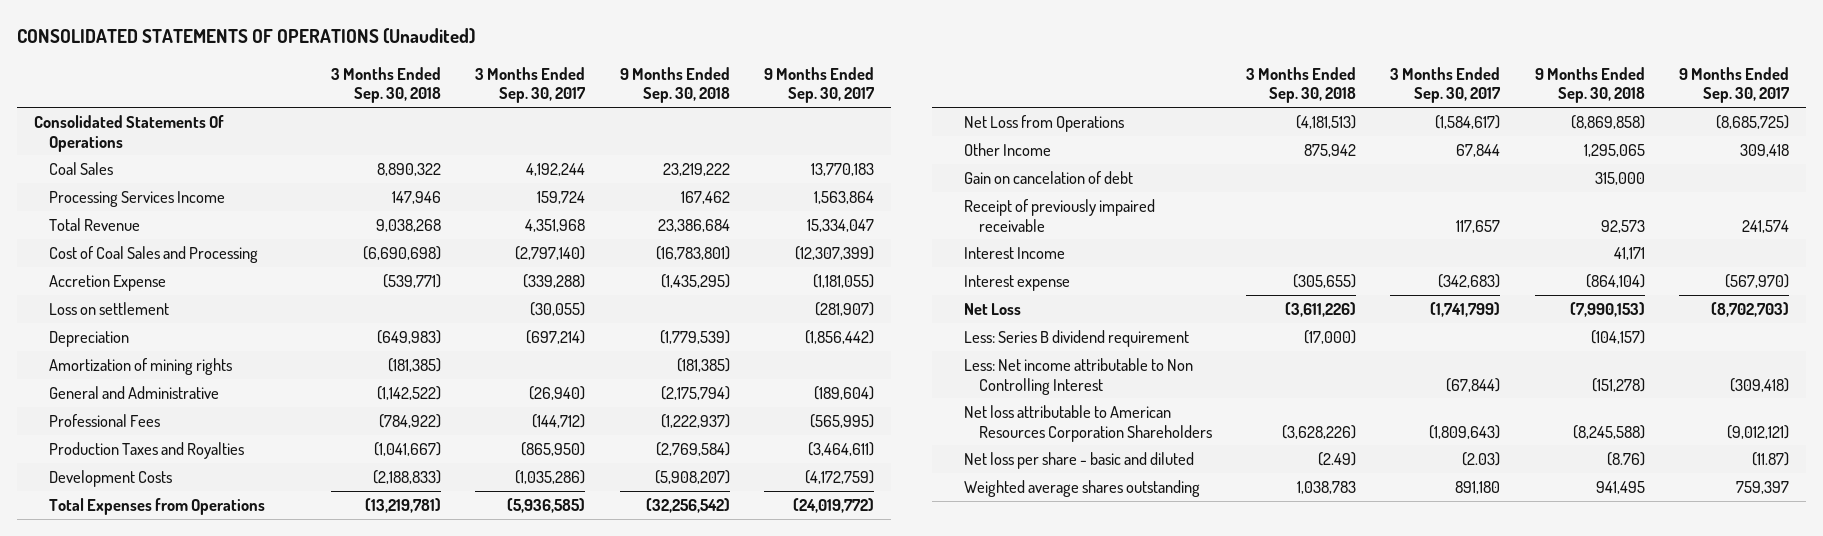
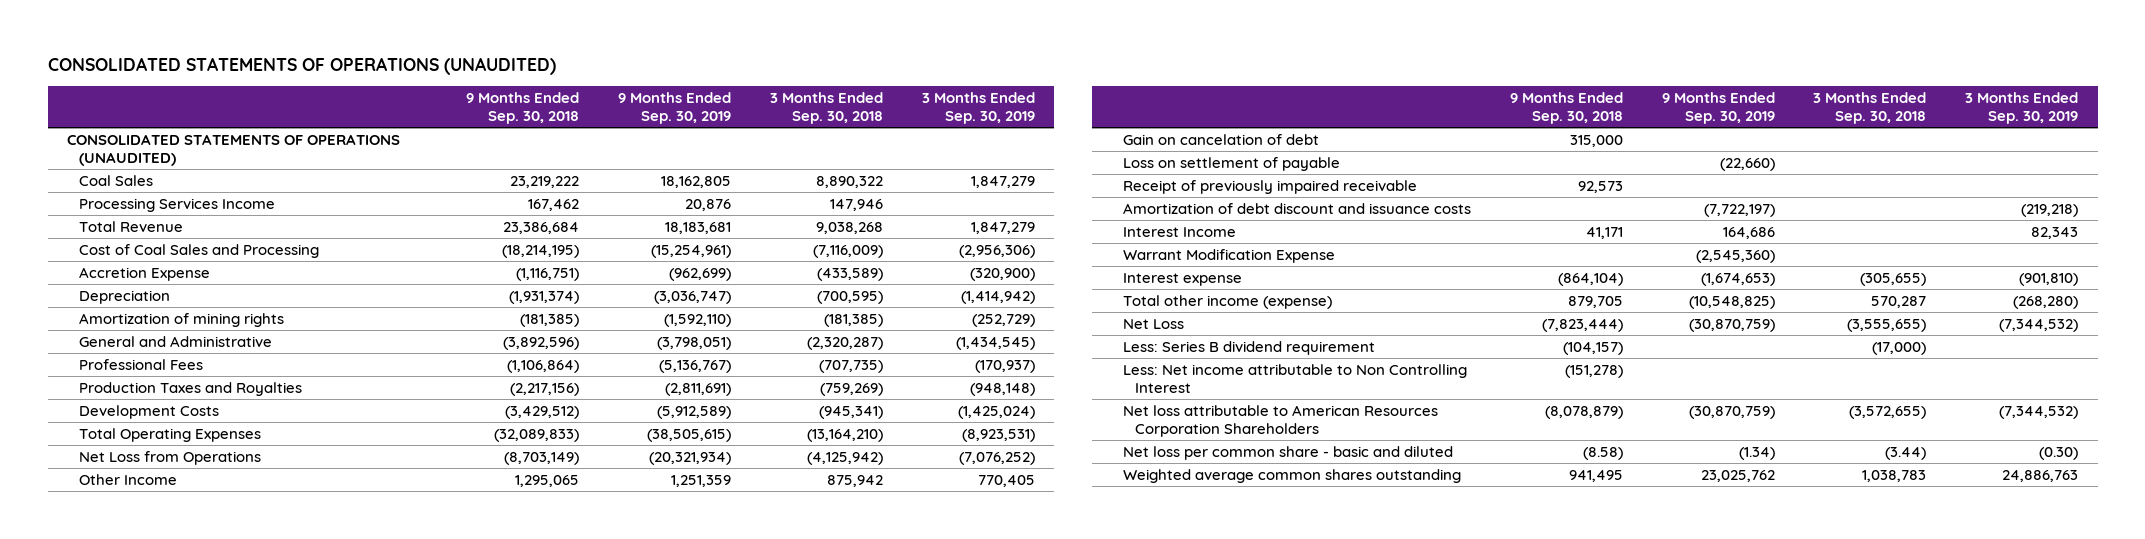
- CONSOLIDATED STATEMENTS OF OPERATIONS (Unaudited)
+ CONSOLIDATED STATEMENTS OF OPERATIONS (UNAUDITED)
- | 3 Months Ended Sep. 30, 2018 | 3 Months Ended Sep. 30, 2017 | 9 Months Ended Sep. 30, 2018 | 9 Months Ended Sep. 30, 2017
+ | 9 Months Ended Sep. 30, 2018 | 9 Months Ended Sep. 30, 2019 | 3 Months Ended Sep. 30, 2018 | 3 Months Ended Sep. 30, 2019
- Consolidated Statements Of Operations
+ CONSOLIDATED STATEMENTS OF OPERATIONS (UNAUDITED)
- Cost of Coal Sales and Processing | (6,690,698) | (2,797,140) | (16,783,801) | (12,307,399)
- Accretion Expense | (539,771) | (339,288) | (1,435,295) | (1,181,055)
- Loss on settlement | | (30,055) | | (281,907)
- Depreciation | (649,983) | (697,214) | (1,779,539) | (1,856,442)
+ Cost of Coal Sales and Processing | (18,214,195) | (15,254,961) | (7,116,009) | (2,956,306)
+ Accretion Expense | (1,116,751) | (962,699) | (433,589) | (320,900)
+ Depreciation | (1,931,374) | (3,036,747) | (700,595) | (1,414,942)
- General and Administrative | (1,142,522) | (26,940) | (2,175,794) | (189,604)
- Professional Fees | (784,922) | (144,712) | (1,222,937) | (565,995)
- Production Taxes and Royalties | (1,041,667) | (865,950) | (2,769,584) | (3,464,611)
- Development Costs | (2,188,833) | (1,035,286) | (5,908,207) | (4,172,759)
- Total Expenses from Operations | (13,219,781) | (5,936,585) | (32,256,542) | (24,019,772)
- Net Loss from Operations | (4,181,513) | (1,584,617) | (8,869,858) | (8,685,725)
+ General and Administrative | (3,892,596) | (3,798,051) | (2,320,287) | (1,434,545)
+ Professional Fees | (1,106,864) | (5,136,767) | (707,735) | (170,937)
+ Production Taxes and Royalties | (2,217,156) | (2,811,691) | (759,269) | (948,148)
+ Development Costs | (3,429,512) | (5,912,589) | (945,341) | (1,425,024)
+ Total Operating Expenses | (32,089,833) | (38,505,615) | (13,164,210) | (8,923,531)
+ Net Loss from Operations | (8,703,149) | (20,321,934) | (4,125,942) | (7,076,252)
+ Loss on settlement of payable | | (22,660) | |
+ Amortization of debt discount and issuance costs | | (7,722,197) | | (219,218)
+ Warrant Modification Expense | | (2,545,360) | |
- Net Loss | (3,611,226) | (1,741,799) | (7,990,153) | (8,702,703)
+ Total other income (expense) | 879,705 | (10,548,825) | 570,287 | (268,280)
+ Net Loss | (7,823,444) | (30,870,759) | (3,555,655) | (7,344,532)
- Net loss attributable to American Resources Corporation Shareholders | (3,628,226) | (1,809,643) | (8,245,588) | (9,012,121)
- Net loss per share - basic and diluted | (2.49) | (2.03) | (8.76) | (11.87)
- Weighted average shares outstanding | 1,038,783 | 891,180 | 941,495 | 759,397
+ Net loss attributable to American Resources Corporation Shareholders | (8,078,879) | (30,870,759) | (3,572,655) | (7,344,532)
+ Net loss per common share - basic and diluted | (8.58) | (1.34) | (3.44) | (0.30)
+ Weighted average common shares outstanding | 941,495 | 23,025,762 | 1,038,783 | 24,886,763

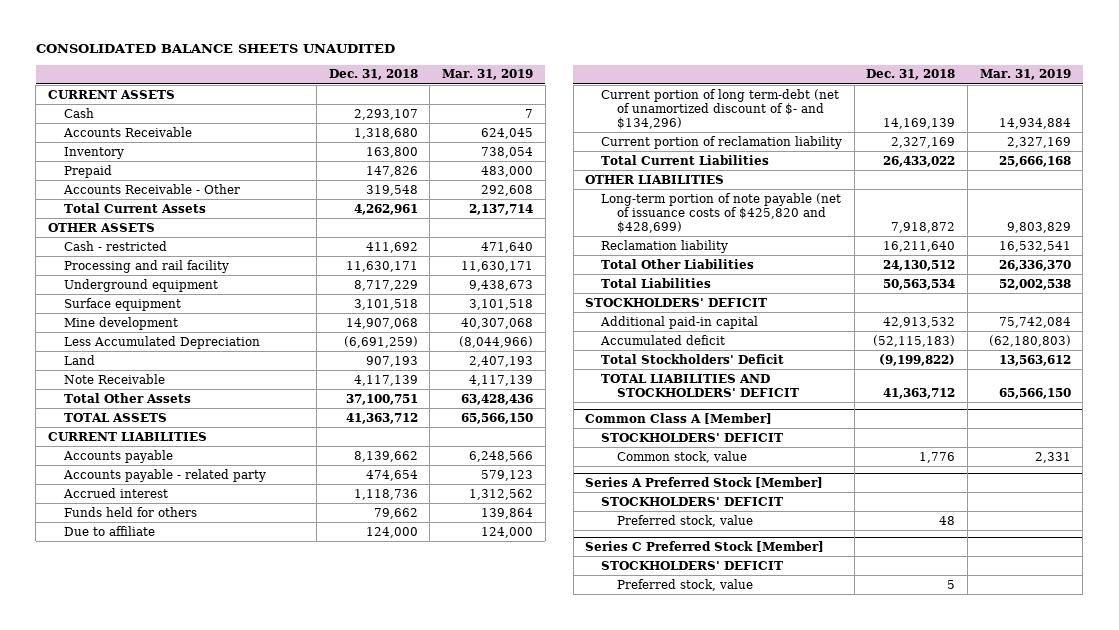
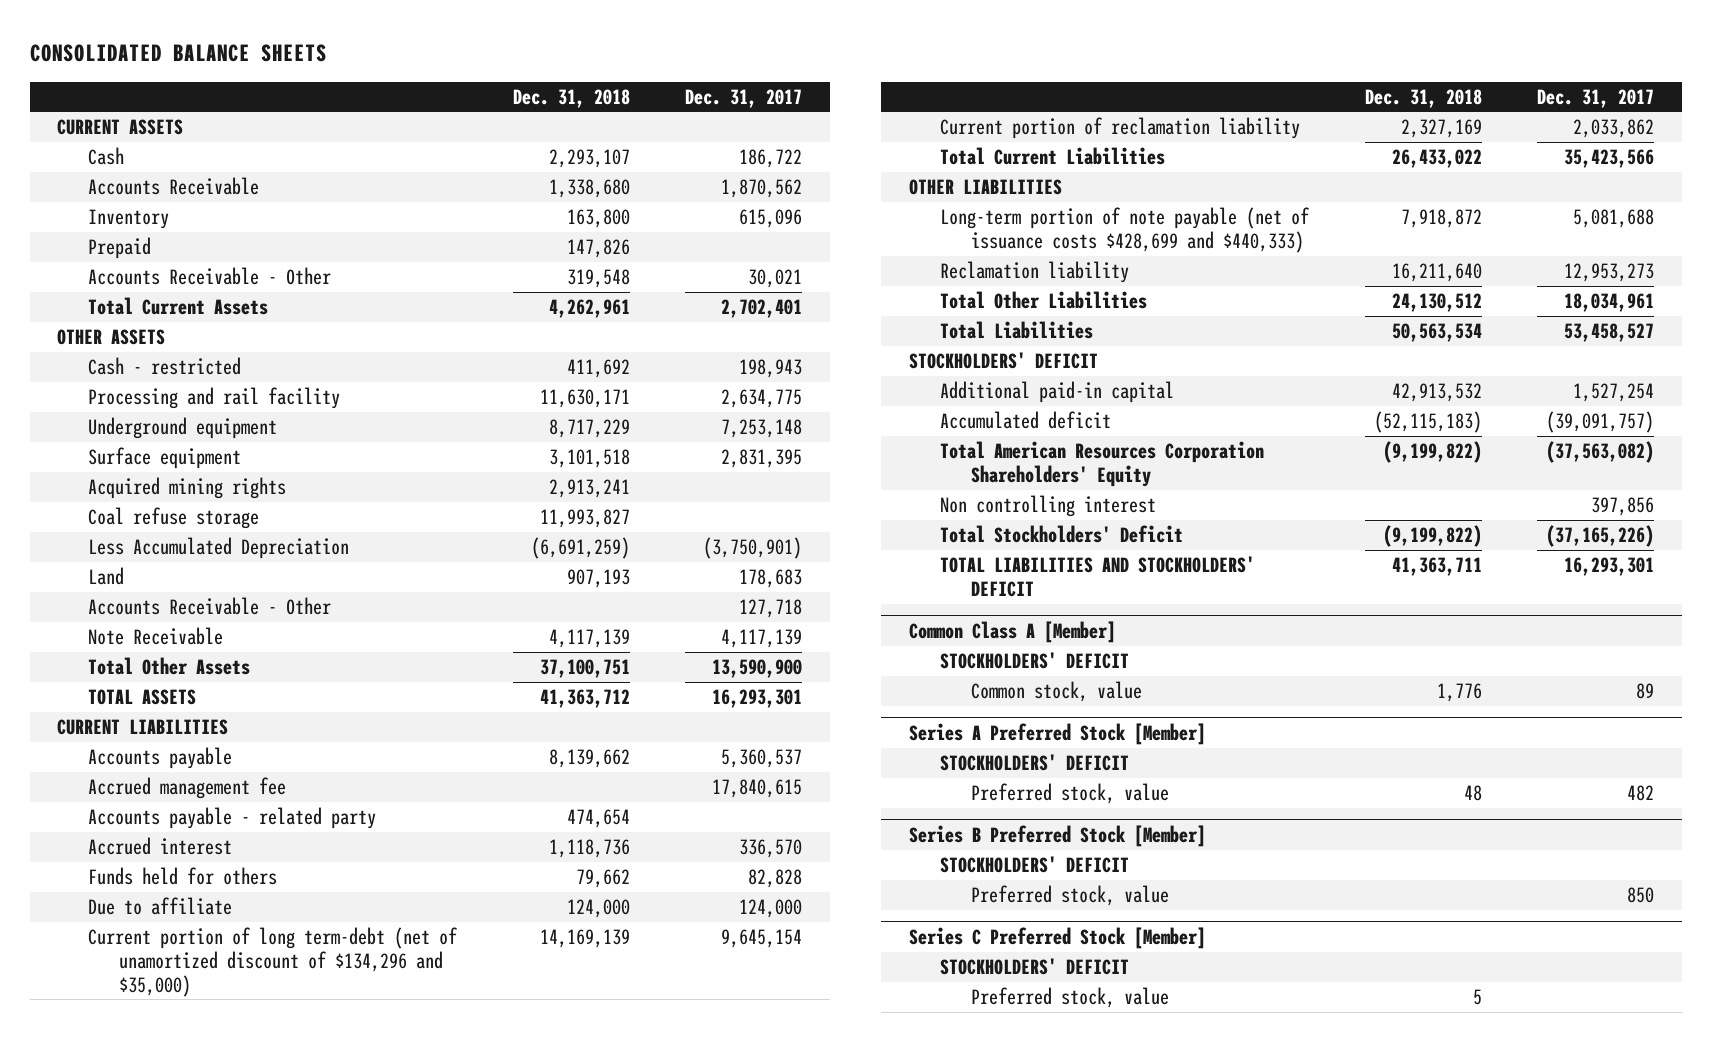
- CONSOLIDATED BALANCE SHEETS UNAUDITED
+ CONSOLIDATED BALANCE SHEETS
- | Dec. 31, 2018 | Mar. 31, 2019
+ | Dec. 31, 2018 | Dec. 31, 2017
- Accounts Receivable | 1,318,680 | 624,045
+ Accounts Receivable | 1,338,680 | 1,870,562
- Mine development | 14,907,068 | 40,307,068
+ Acquired mining rights | 2,913,241 |
+ Coal refuse storage | 11,993,827 |
+ Accounts Receivable - Other | | 127,718
+ Accrued management fee | | 17,840,615
- Current portion of long term-debt (net of unamortized discount of $- and $134,296) | 14,169,139 | 14,934,884
+ Current portion of long term-debt (net of unamortized discount of $134,296 and $35,000) | 14,169,139 | 9,645,154
- Long-term portion of note payable (net of issuance costs of $425,820 and $428,699) | 7,918,872 | 9,803,829
+ Long-term portion of note payable (net of issuance costs $428,699 and $440,333) | 7,918,872 | 5,081,688
+ Total American Resources Corporation Shareholders' Equity | (9,199,822) | (37,563,082)
+ Non controlling interest | | 397,856
- TOTAL LIABILITIES AND STOCKHOLDERS' DEFICIT | 41,363,712 | 65,566,150
+ TOTAL LIABILITIES AND STOCKHOLDERS' DEFICIT | 41,363,711 | 16,293,301
+ Series B Preferred Stock [Member]
+ STOCKHOLDERS' DEFICIT
+ Preferred stock, value | | 850

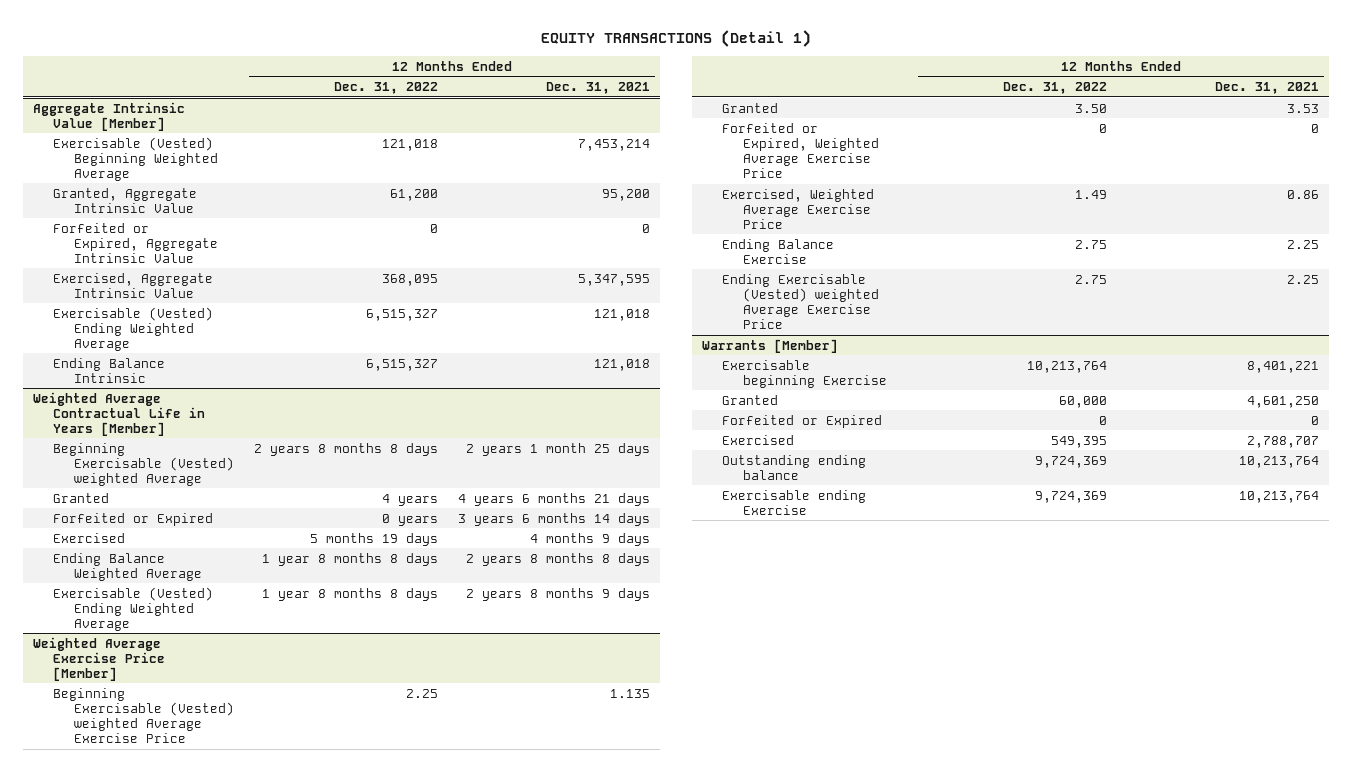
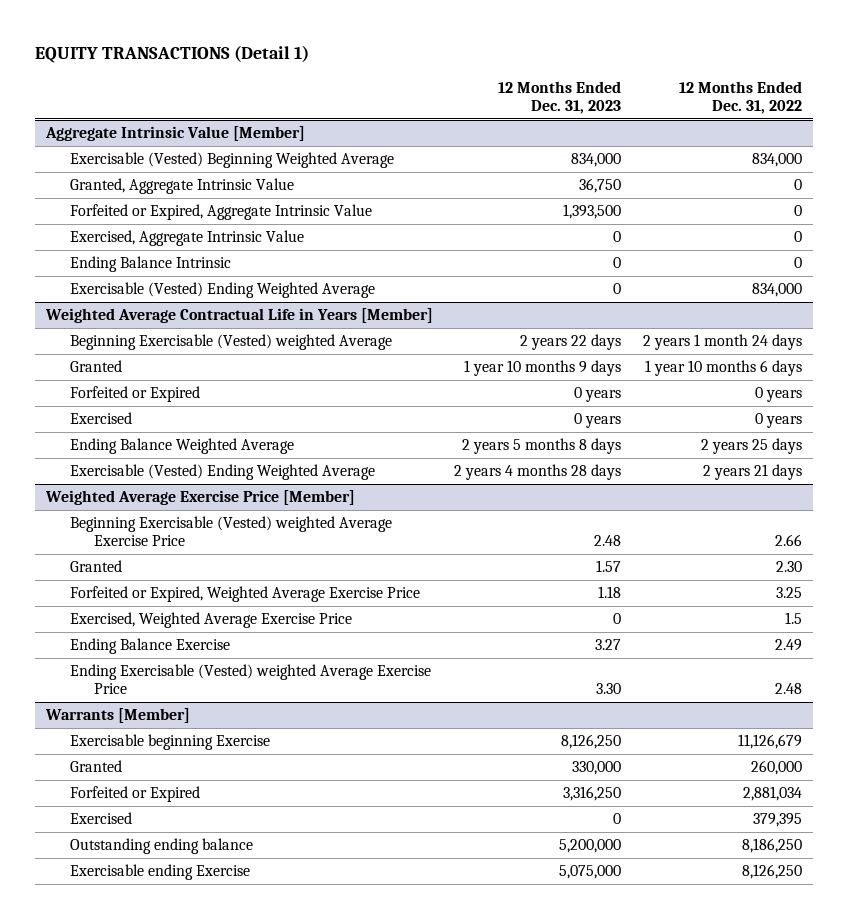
- | 12 Months Ended Dec. 31, 2022 | 12 Months Ended Dec. 31, 2021
+ | 12 Months Ended Dec. 31, 2023 | 12 Months Ended Dec. 31, 2022
@ Aggregate Intrinsic Value [Member]
- Exercisable (Vested) Beginning Weighted Average | 121,018 | 7,453,214
- Granted, Aggregate Intrinsic Value | 61,200 | 95,200
+ Exercisable (Vested) Beginning Weighted Average | 834,000 | 834,000
+ Granted, Aggregate Intrinsic Value | 36,750 | 0
- Exercised, Aggregate Intrinsic Value | 368,095 | 5,347,595
- Exercisable (Vested) Ending Weighted Average | 6,515,327 | 121,018
- Ending Balance Intrinsic | 6,515,327 | 121,018
+ Exercised, Aggregate Intrinsic Value | 0 | 0
+ Ending Balance Intrinsic | 0 | 0
+ Exercisable (Vested) Ending Weighted Average | 0 | 834,000
@ Weighted Average Contractual Life in Years [Member]
- Beginning Exercisable (Vested) weighted Average | 2 years 8 months 8 days | 2 years 1 month 25 days
- Granted | 4 years | 4 years 6 months 21 days
+ Beginning Exercisable (Vested) weighted Average | 2 years 22 days | 2 years 1 month 24 days
+ Granted | 1 year 10 months 9 days | 1 year 10 months 6 days
- Exercised | 5 months 19 days | 4 months 9 days
- Ending Balance Weighted Average | 1 year 8 months 8 days | 2 years 8 months 8 days
- Exercisable (Vested) Ending Weighted Average | 1 year 8 months 8 days | 2 years 8 months 9 days
+ Exercised | 0 years | 0 years
+ Ending Balance Weighted Average | 2 years 5 months 8 days | 2 years 25 days
+ Exercisable (Vested) Ending Weighted Average | 2 years 4 months 28 days | 2 years 21 days
@ Weighted Average Exercise Price [Member]
- Beginning Exercisable (Vested) weighted Average Exercise Price | 2.25 | 1.135
- Granted | 3.50 | 3.53
- Forfeited or Expired, Weighted Average Exercise Price | 0 | 0
- Exercised, Weighted Average Exercise Price | 1.49 | 0.86
- Ending Balance Exercise | 2.75 | 2.25
- Ending Exercisable (Vested) weighted Average Exercise Price | 2.75 | 2.25
+ Beginning Exercisable (Vested) weighted Average Exercise Price | 2.48 | 2.66
+ Granted | 1.57 | 2.30
+ Forfeited or Expired, Weighted Average Exercise Price | 1.18 | 3.25
+ Exercised, Weighted Average Exercise Price | 0 | 1.5
+ Ending Balance Exercise | 3.27 | 2.49
+ Ending Exercisable (Vested) weighted Average Exercise Price | 3.30 | 2.48
@ Warrants [Member]
- Exercisable beginning Exercise | 10,213,764 | 8,401,221
- Granted | 60,000 | 4,601,250
- Forfeited or Expired | 0 | 0
- Exercised | 549,395 | 2,788,707
- Outstanding ending balance | 9,724,369 | 10,213,764
- Exercisable ending Exercise | 9,724,369 | 10,213,764
+ Exercisable beginning Exercise | 8,126,250 | 11,126,679
+ Granted | 330,000 | 260,000
+ Forfeited or Expired | 3,316,250 | 2,881,034
+ Exercised | 0 | 379,395
+ Outstanding ending balance | 5,200,000 | 8,186,250
+ Exercisable ending Exercise | 5,075,000 | 8,126,250

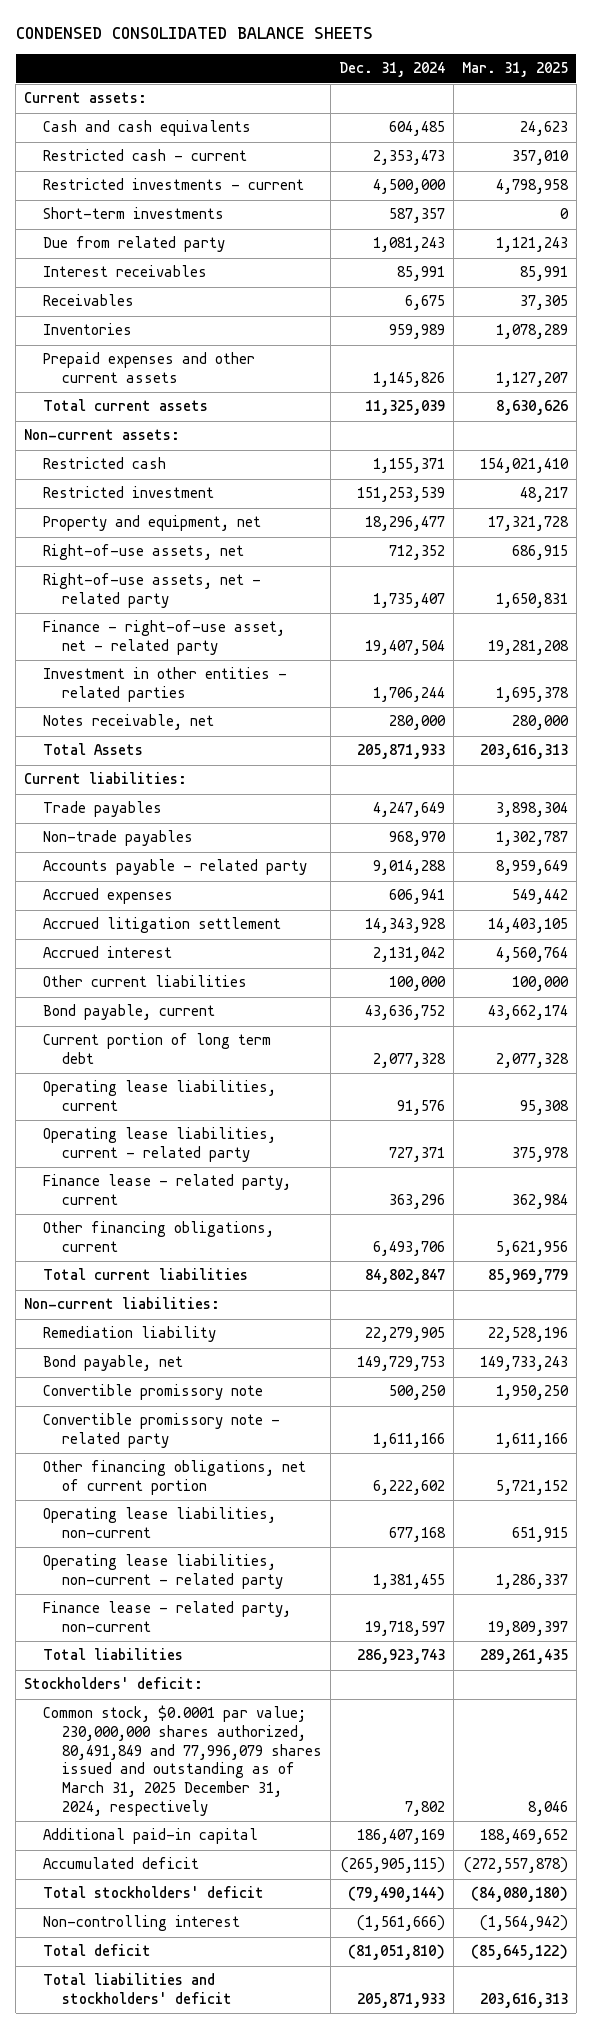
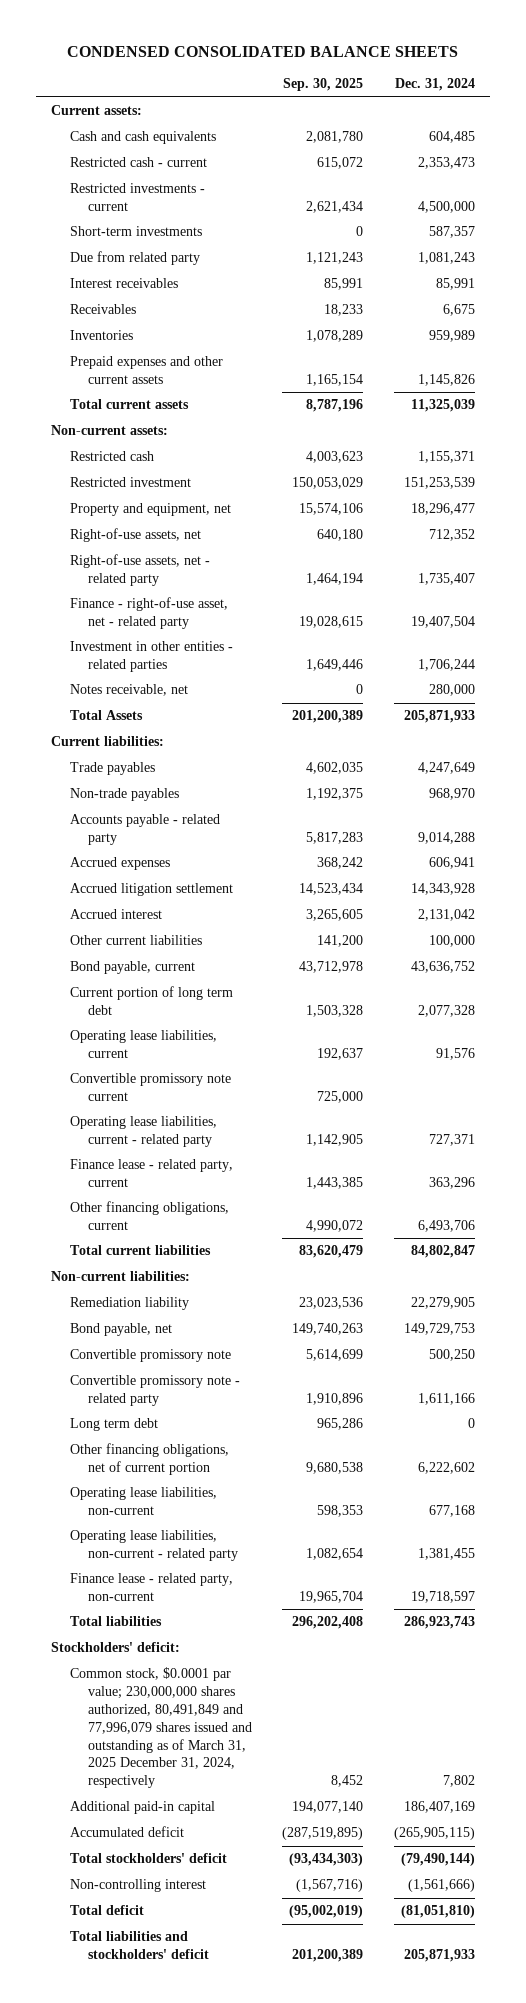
- | Dec. 31, 2024 | Mar. 31, 2025
+ | Sep. 30, 2025 | Dec. 31, 2024
+ Convertible promissory note current | 725,000 |
+ Long term debt | 965,286 | 0

